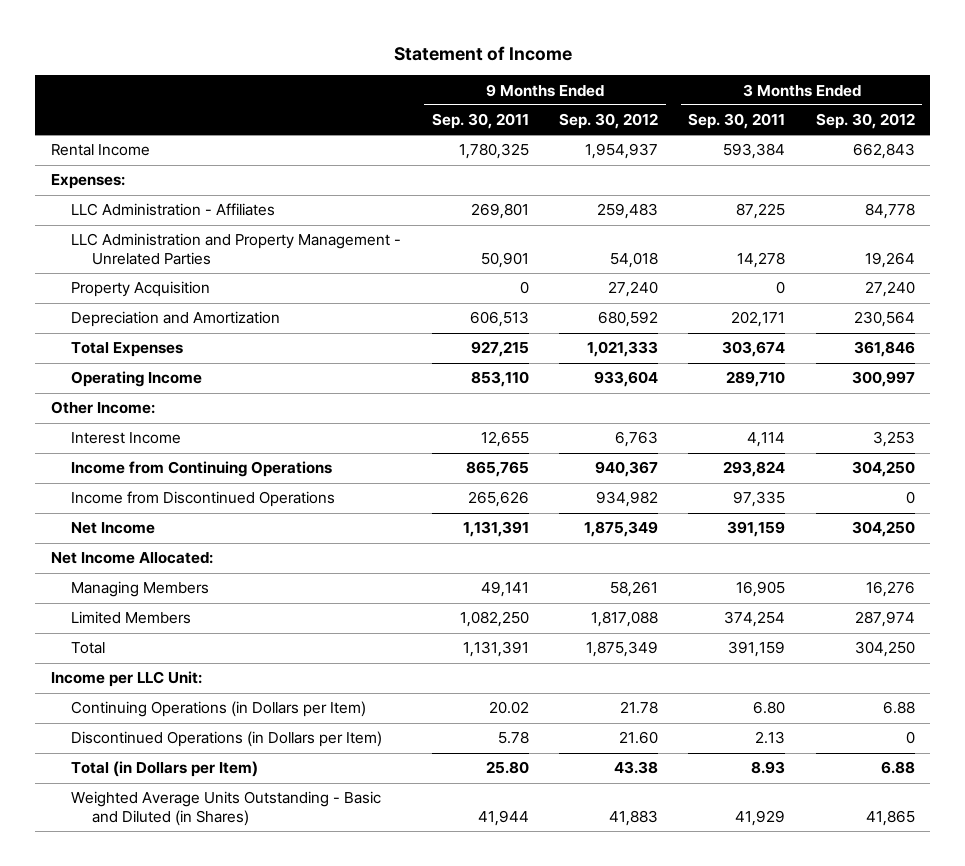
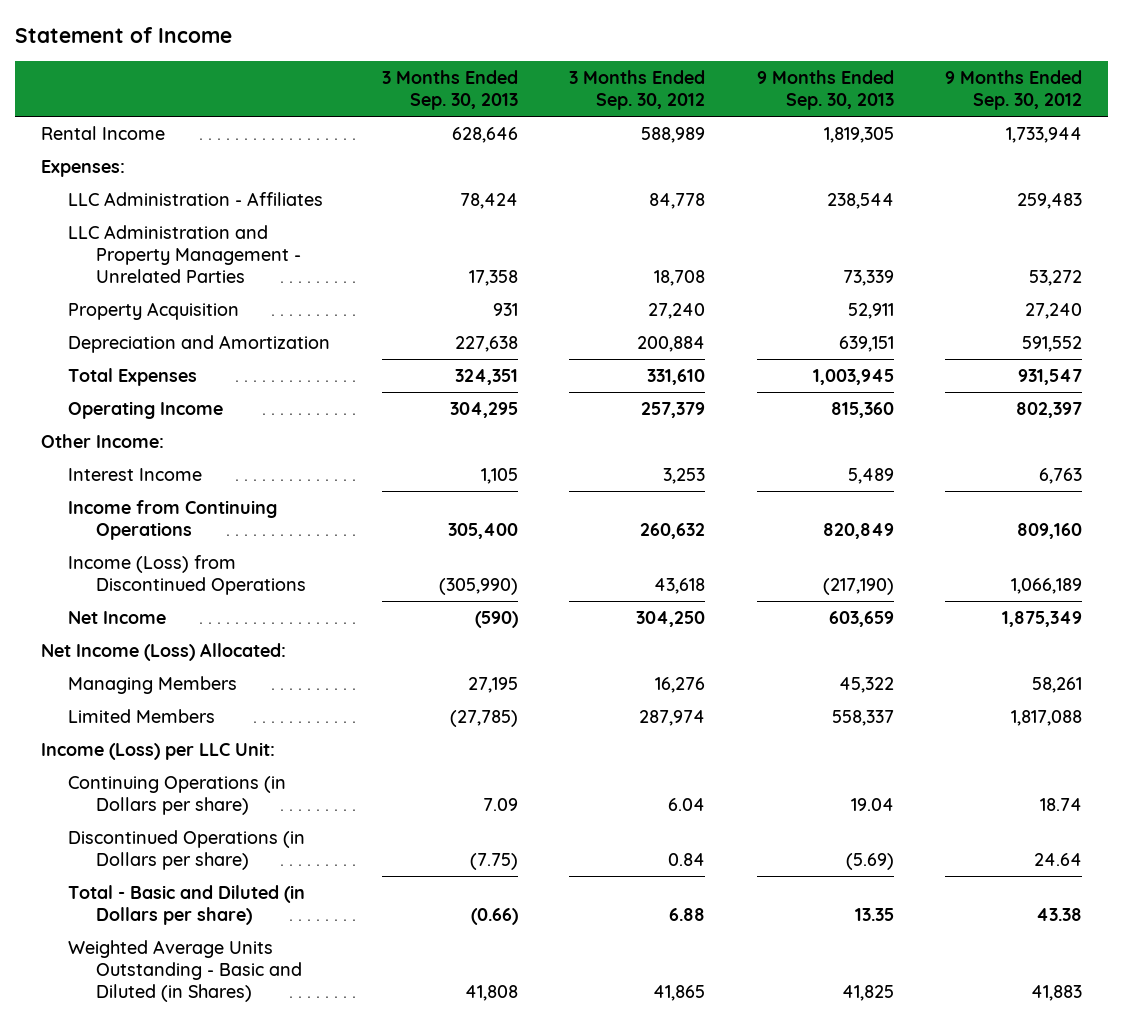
- | 9 Months Ended Sep. 30, 2011 | 9 Months Ended Sep. 30, 2012 | 3 Months Ended Sep. 30, 2011 | 3 Months Ended Sep. 30, 2012
+ | 3 Months Ended Sep. 30, 2013 | 3 Months Ended Sep. 30, 2012 | 9 Months Ended Sep. 30, 2013 | 9 Months Ended Sep. 30, 2012
- Rental Income | 1,780,325 | 1,954,937 | 593,384 | 662,843
+ Rental Income | 628,646 | 588,989 | 1,819,305 | 1,733,944
- LLC Administration and Property Management - Unrelated Parties | 50,901 | 54,018 | 14,278 | 19,264
+ LLC Administration and Property Management - Unrelated Parties | 17,358 | 18,708 | 73,339 | 53,272
- Depreciation and Amortization | 606,513 | 680,592 | 202,171 | 230,564
- Total Expenses | 927,215 | 1,021,333 | 303,674 | 361,846
- Operating Income | 853,110 | 933,604 | 289,710 | 300,997
+ Depreciation and Amortization | 227,638 | 200,884 | 639,151 | 591,552
+ Total Expenses | 324,351 | 331,610 | 1,003,945 | 931,547
+ Operating Income | 304,295 | 257,379 | 815,360 | 802,397
- Income from Continuing Operations | 865,765 | 940,367 | 293,824 | 304,250
- Income from Discontinued Operations | 265,626 | 934,982 | 97,335 | 0
+ Income from Continuing Operations | 305,400 | 260,632 | 820,849 | 809,160
+ Income (Loss) from Discontinued Operations | (305,990) | 43,618 | (217,190) | 1,066,189
- Net Income Allocated:
+ Net Income (Loss) Allocated:
- Total | 1,131,391 | 1,875,349 | 391,159 | 304,250
- Income per LLC Unit:
- Continuing Operations (in Dollars per Item) | 20.02 | 21.78 | 6.80 | 6.88
- Discontinued Operations (in Dollars per Item) | 5.78 | 21.60 | 2.13 | 0
- Total (in Dollars per Item) | 25.80 | 43.38 | 8.93 | 6.88
+ Income (Loss) per LLC Unit:
+ Continuing Operations (in Dollars per share) | 7.09 | 6.04 | 19.04 | 18.74
+ Discontinued Operations (in Dollars per share) | (7.75) | 0.84 | (5.69) | 24.64
+ Total - Basic and Diluted (in Dollars per share) | (0.66) | 6.88 | 13.35 | 43.38

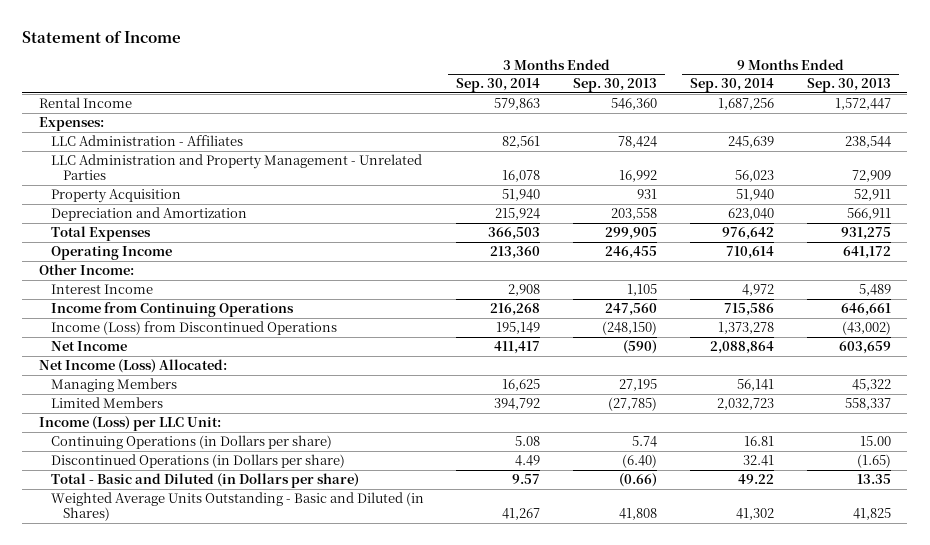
- | 3 Months Ended Sep. 30, 2013 | 3 Months Ended Sep. 30, 2012 | 9 Months Ended Sep. 30, 2013 | 9 Months Ended Sep. 30, 2012
+ | 3 Months Ended Sep. 30, 2014 | 3 Months Ended Sep. 30, 2013 | 9 Months Ended Sep. 30, 2014 | 9 Months Ended Sep. 30, 2013
- Rental Income | 628,646 | 588,989 | 1,819,305 | 1,733,944
+ Rental Income | 579,863 | 546,360 | 1,687,256 | 1,572,447
- LLC Administration and Property Management - Unrelated Parties | 17,358 | 18,708 | 73,339 | 53,272
+ LLC Administration and Property Management - Unrelated Parties | 16,078 | 16,992 | 56,023 | 72,909
- Depreciation and Amortization | 227,638 | 200,884 | 639,151 | 591,552
- Total Expenses | 324,351 | 331,610 | 1,003,945 | 931,547
- Operating Income | 304,295 | 257,379 | 815,360 | 802,397
+ Depreciation and Amortization | 215,924 | 203,558 | 623,040 | 566,911
+ Total Expenses | 366,503 | 299,905 | 976,642 | 931,275
+ Operating Income | 213,360 | 246,455 | 710,614 | 641,172
- Income from Continuing Operations | 305,400 | 260,632 | 820,849 | 809,160
- Income (Loss) from Discontinued Operations | (305,990) | 43,618 | (217,190) | 1,066,189
+ Income from Continuing Operations | 216,268 | 247,560 | 715,586 | 646,661
+ Income (Loss) from Discontinued Operations | 195,149 | (248,150) | 1,373,278 | (43,002)
- Continuing Operations (in Dollars per share) | 7.09 | 6.04 | 19.04 | 18.74
- Discontinued Operations (in Dollars per share) | (7.75) | 0.84 | (5.69) | 24.64
+ Continuing Operations (in Dollars per share) | 5.08 | 5.74 | 16.81 | 15.00
+ Discontinued Operations (in Dollars per share) | 4.49 | (6.40) | 32.41 | (1.65)

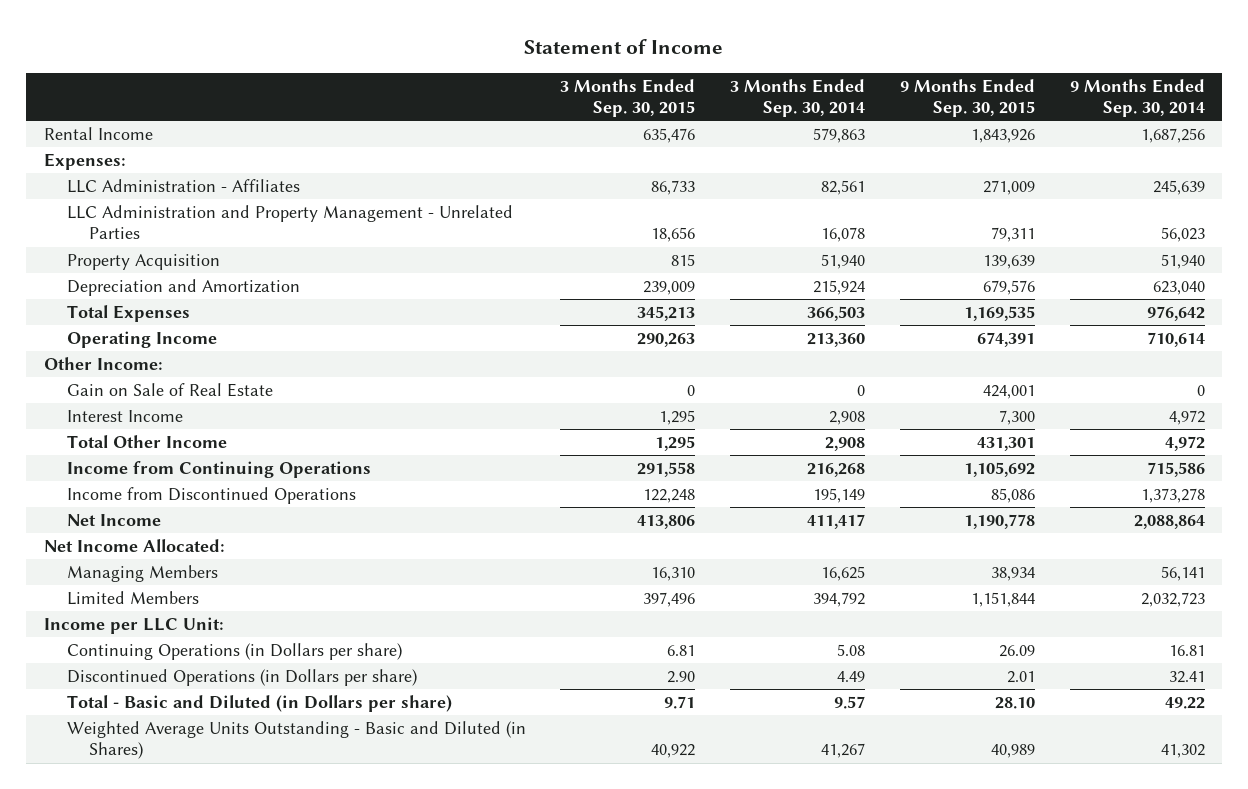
- | 3 Months Ended Sep. 30, 2014 | 3 Months Ended Sep. 30, 2013 | 9 Months Ended Sep. 30, 2014 | 9 Months Ended Sep. 30, 2013
+ | 3 Months Ended Sep. 30, 2015 | 3 Months Ended Sep. 30, 2014 | 9 Months Ended Sep. 30, 2015 | 9 Months Ended Sep. 30, 2014
+ Gain on Sale of Real Estate | 0 | 0 | 424,001 | 0
+ Total Other Income | 1,295 | 2,908 | 431,301 | 4,972
- Income (Loss) from Discontinued Operations | 195,149 | (248,150) | 1,373,278 | (43,002)
+ Income from Discontinued Operations | 122,248 | 195,149 | 85,086 | 1,373,278
- Net Income (Loss) Allocated:
+ Net Income Allocated:
- Income (Loss) per LLC Unit:
+ Income per LLC Unit:

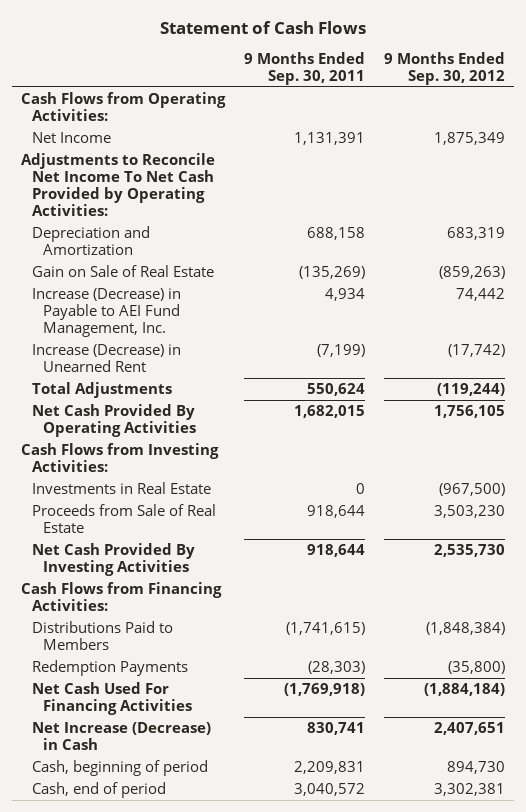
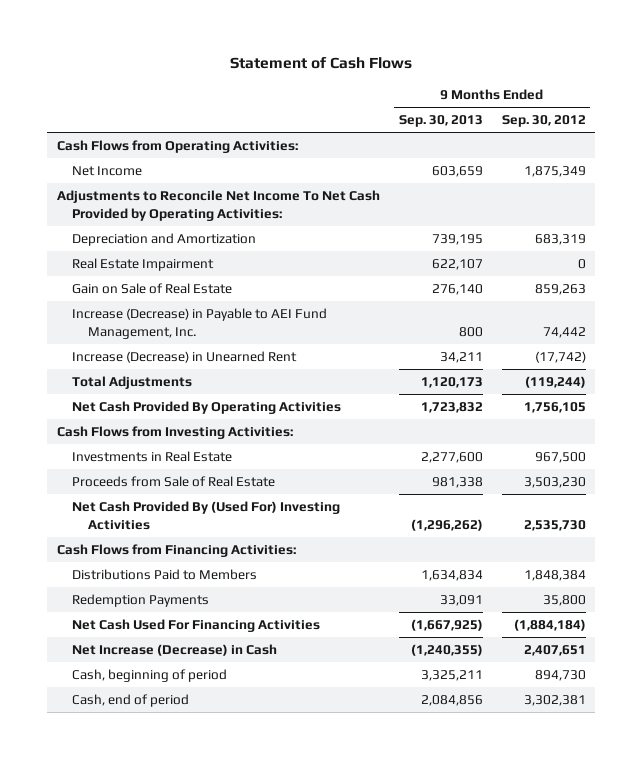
- | 9 Months Ended Sep. 30, 2011 | 9 Months Ended Sep. 30, 2012
+ | 9 Months Ended Sep. 30, 2013 | 9 Months Ended Sep. 30, 2012
- Gain on Sale of Real Estate | (135,269) | (859,263)
+ Real Estate Impairment | 622,107 | 0
+ Gain on Sale of Real Estate | 276,140 | 859,263
- Investments in Real Estate | 0 | (967,500)
+ Investments in Real Estate | 2,277,600 | 967,500
- Net Cash Provided By Investing Activities | 918,644 | 2,535,730
+ Net Cash Provided By (Used For) Investing Activities | (1,296,262) | 2,535,730
- Distributions Paid to Members | (1,741,615) | (1,848,384)
- Redemption Payments | (28,303) | (35,800)
+ Distributions Paid to Members | 1,634,834 | 1,848,384
+ Redemption Payments | 33,091 | 35,800

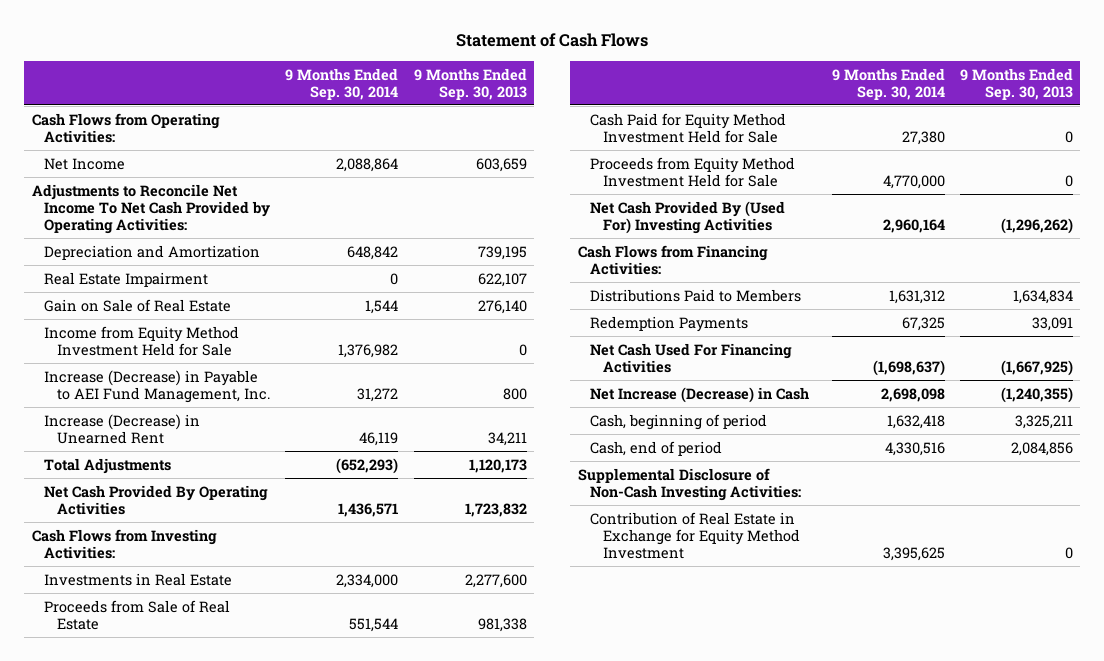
- | 9 Months Ended Sep. 30, 2013 | 9 Months Ended Sep. 30, 2012
+ | 9 Months Ended Sep. 30, 2014 | 9 Months Ended Sep. 30, 2013
+ Income from Equity Method Investment Held for Sale | 1,376,982 | 0
+ Cash Paid for Equity Method Investment Held for Sale | 27,380 | 0
+ Proceeds from Equity Method Investment Held for Sale | 4,770,000 | 0
+ Supplemental Disclosure of Non-Cash Investing Activities:
+ Contribution of Real Estate in Exchange for Equity Method Investment | 3,395,625 | 0

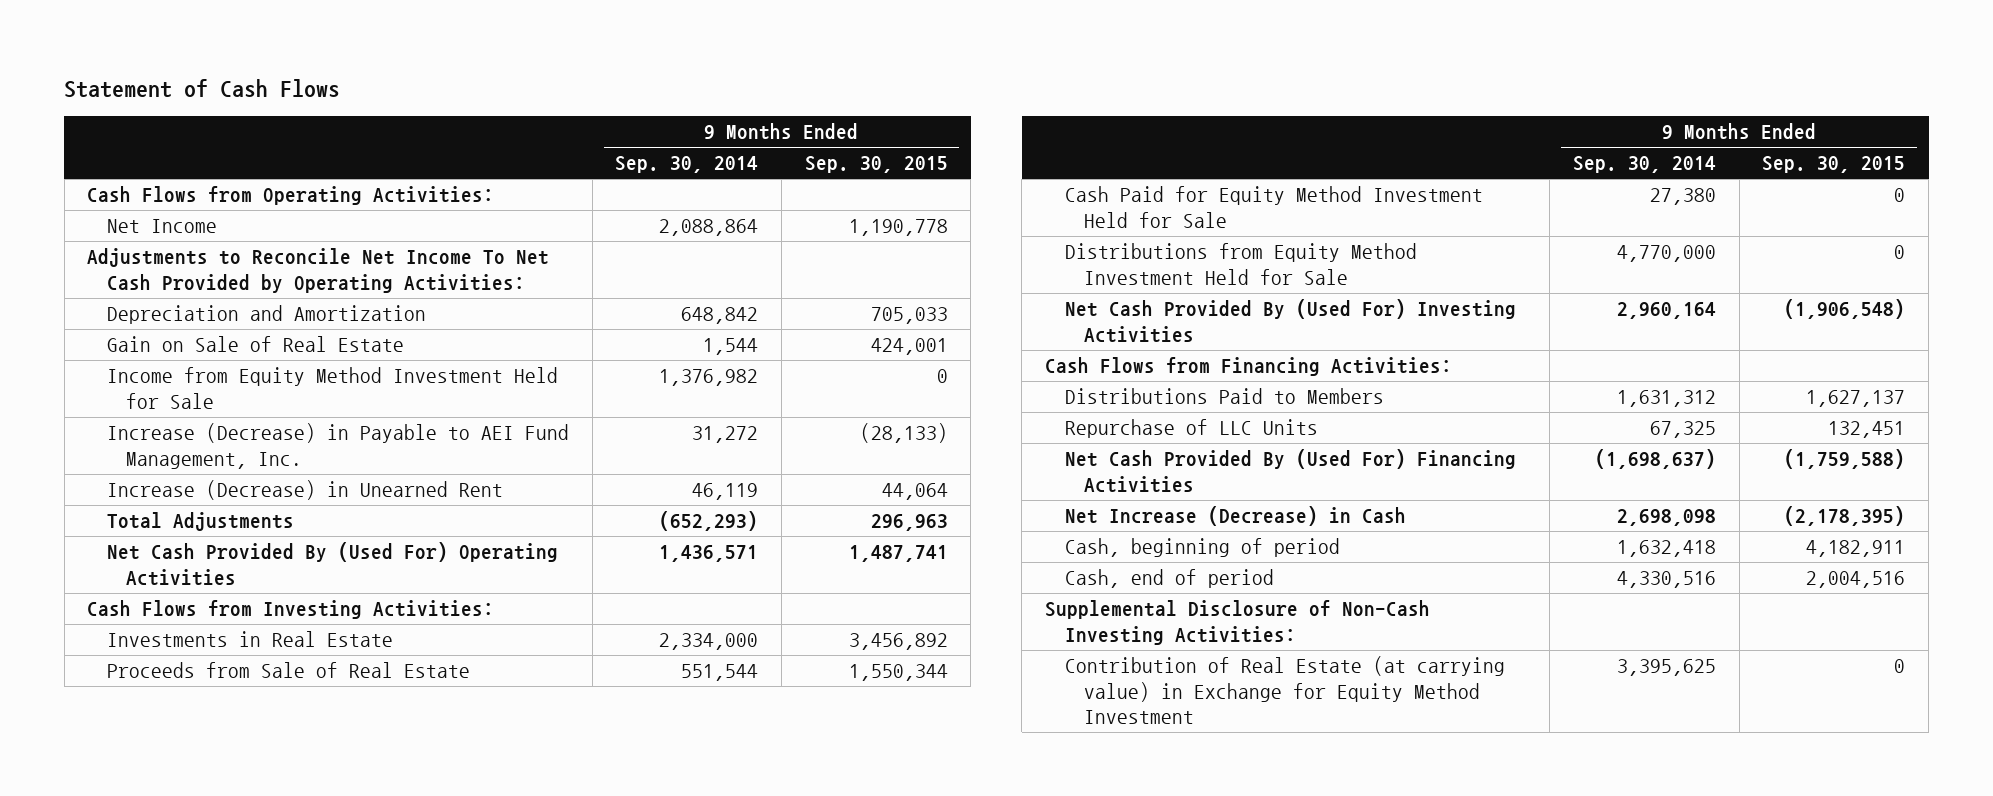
- | 9 Months Ended Sep. 30, 2014 | 9 Months Ended Sep. 30, 2013
+ | 9 Months Ended Sep. 30, 2014 | 9 Months Ended Sep. 30, 2015
- Real Estate Impairment | 0 | 622,107
- Net Cash Provided By Operating Activities | 1,436,571 | 1,723,832
+ Net Cash Provided By (Used For) Operating Activities | 1,436,571 | 1,487,741
- Proceeds from Equity Method Investment Held for Sale | 4,770,000 | 0
+ Distributions from Equity Method Investment Held for Sale | 4,770,000 | 0
- Redemption Payments | 67,325 | 33,091
- Net Cash Used For Financing Activities | (1,698,637) | (1,667,925)
+ Repurchase of LLC Units | 67,325 | 132,451
+ Net Cash Provided By (Used For) Financing Activities | (1,698,637) | (1,759,588)
- Contribution of Real Estate in Exchange for Equity Method Investment | 3,395,625 | 0
+ Contribution of Real Estate (at carrying value) in Exchange for Equity Method Investment | 3,395,625 | 0

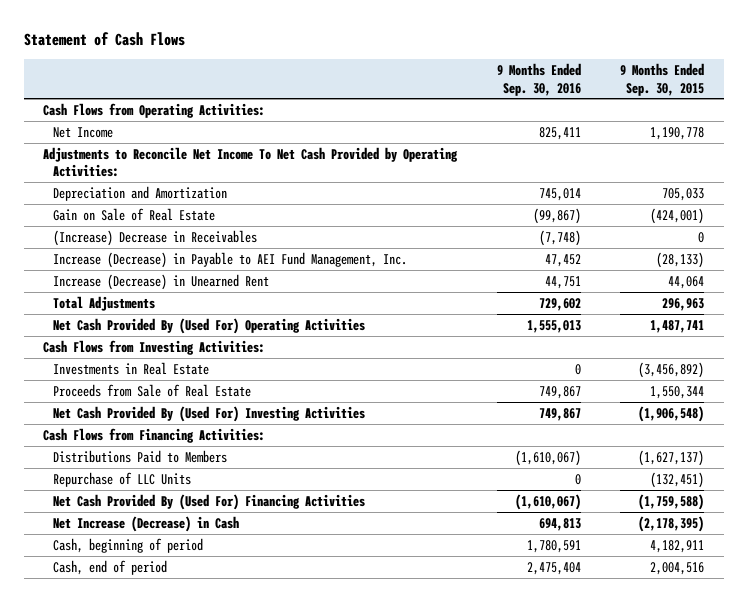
- | 9 Months Ended Sep. 30, 2014 | 9 Months Ended Sep. 30, 2015
+ | 9 Months Ended Sep. 30, 2016 | 9 Months Ended Sep. 30, 2015
- Gain on Sale of Real Estate | 1,544 | 424,001
- Income from Equity Method Investment Held for Sale | 1,376,982 | 0
+ Gain on Sale of Real Estate | (99,867) | (424,001)
+ (Increase) Decrease in Receivables | (7,748) | 0
- Investments in Real Estate | 2,334,000 | 3,456,892
+ Investments in Real Estate | 0 | (3,456,892)
- Cash Paid for Equity Method Investment Held for Sale | 27,380 | 0
- Distributions from Equity Method Investment Held for Sale | 4,770,000 | 0
- Distributions Paid to Members | 1,631,312 | 1,627,137
- Repurchase of LLC Units | 67,325 | 132,451
+ Distributions Paid to Members | (1,610,067) | (1,627,137)
+ Repurchase of LLC Units | 0 | (132,451)
- Supplemental Disclosure of Non-Cash Investing Activities:
- Contribution of Real Estate (at carrying value) in Exchange for Equity Method Investment | 3,395,625 | 0

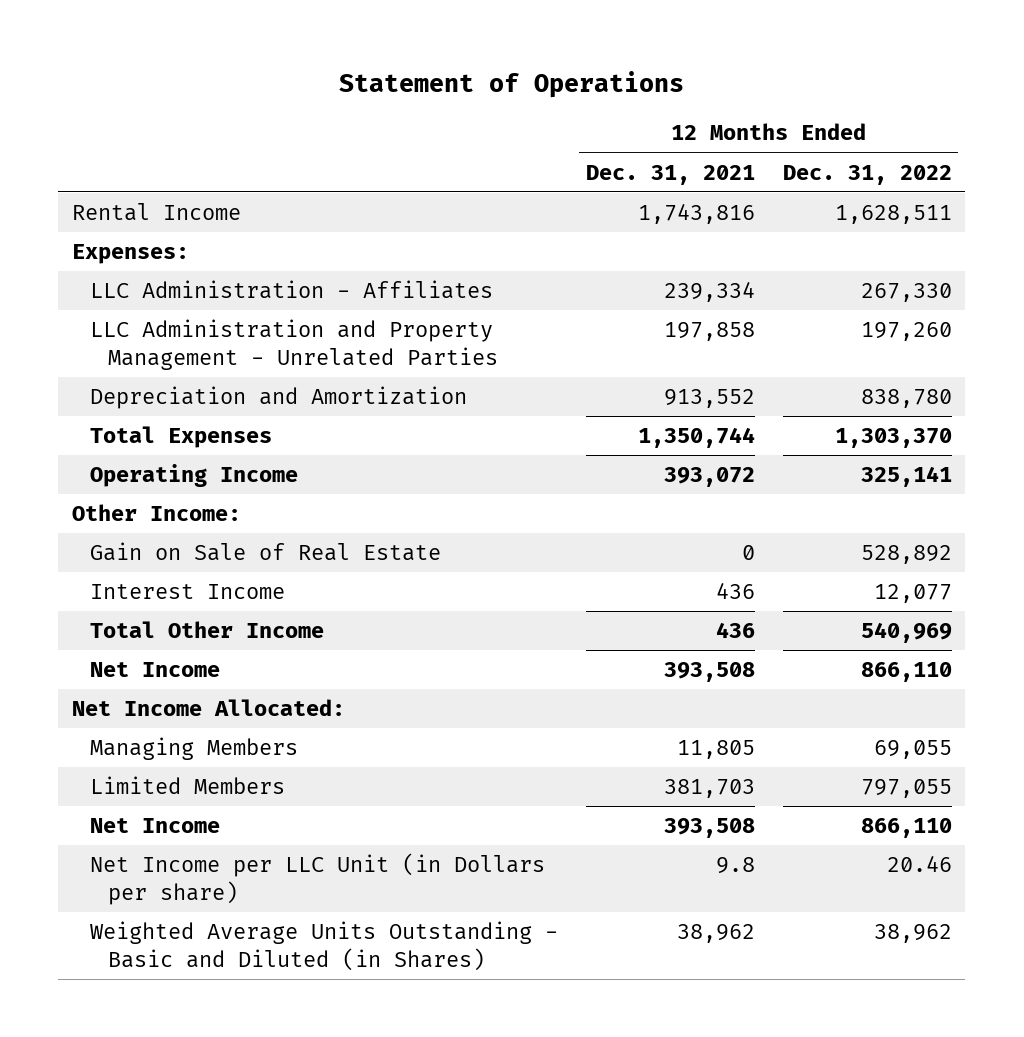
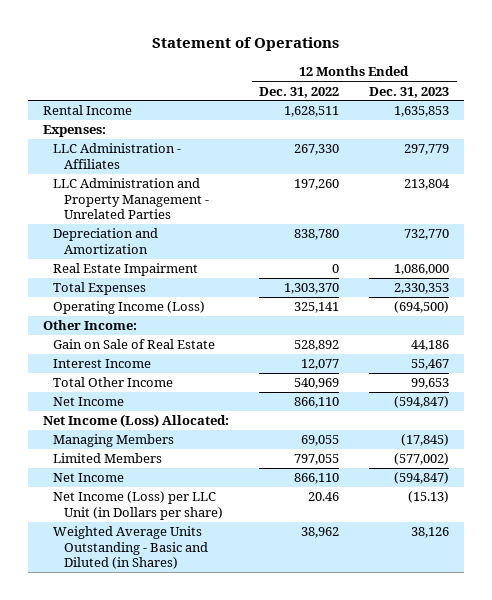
- | 12 Months Ended Dec. 31, 2021 | 12 Months Ended Dec. 31, 2022
+ | 12 Months Ended Dec. 31, 2022 | 12 Months Ended Dec. 31, 2023
+ Real Estate Impairment | 0 | 1,086,000
- Operating Income | 393,072 | 325,141
+ Operating Income (Loss) | 325,141 | (694,500)
- Net Income Allocated:
+ Net Income (Loss) Allocated:
- Net Income per LLC Unit (in Dollars per share) | 9.8 | 20.46
+ Net Income (Loss) per LLC Unit (in Dollars per share) | 20.46 | (15.13)

